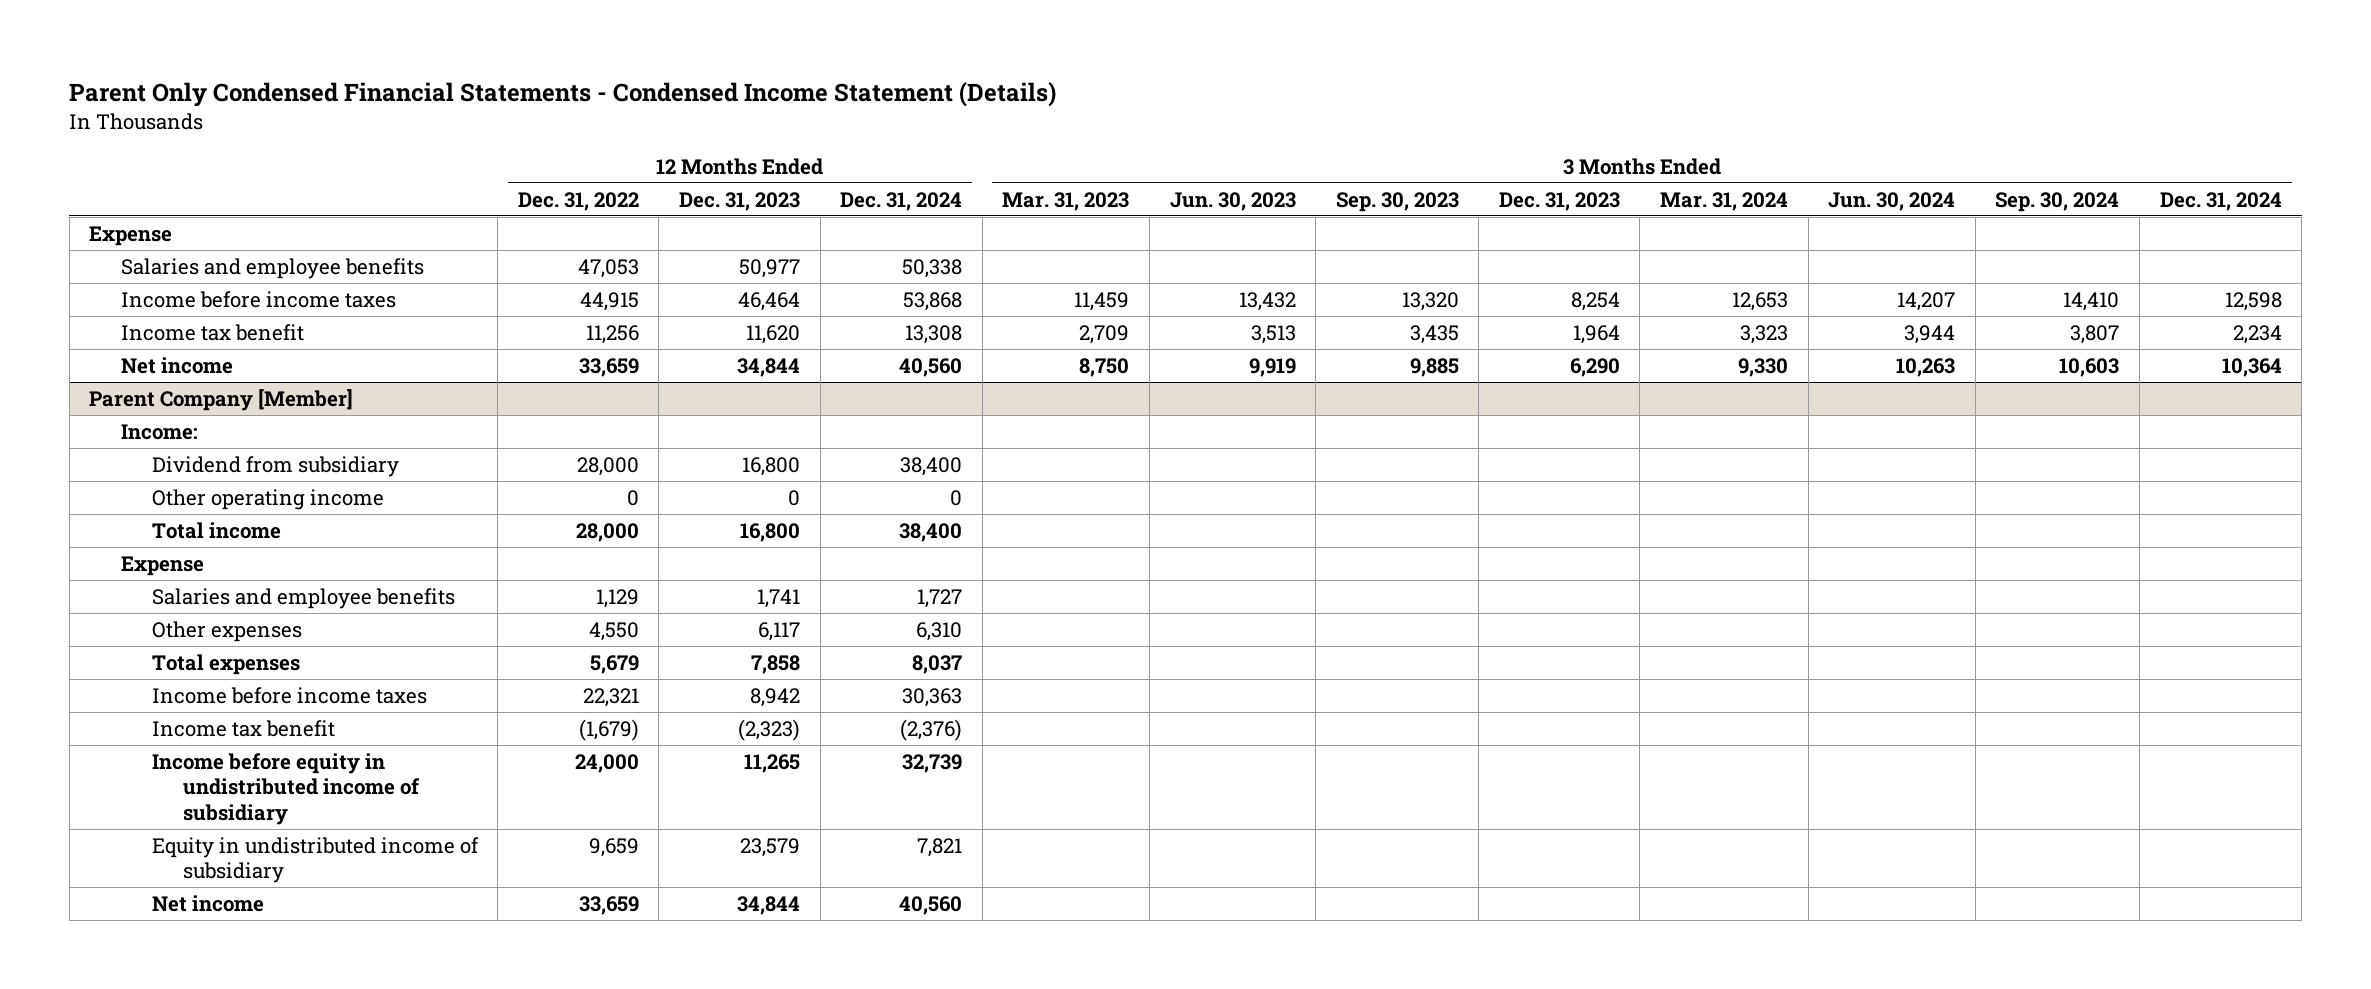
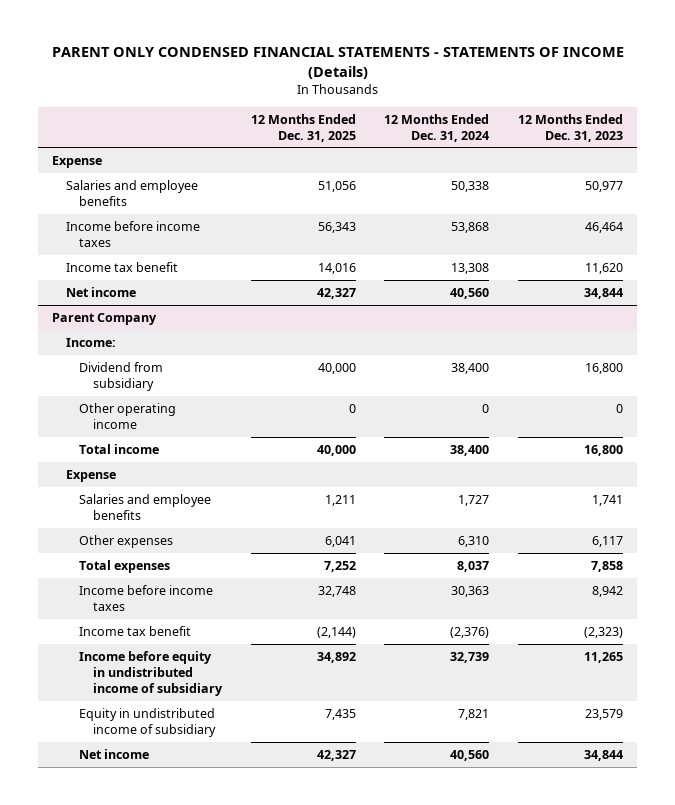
- Parent Only Condensed Financial Statements - Condensed Income Statement (Details)
+ PARENT ONLY CONDENSED FINANCIAL STATEMENTS - STATEMENTS OF INCOME (Details)
- | 12 Months Ended Dec. 31, 2022 | 12 Months Ended Dec. 31, 2023 | 12 Months Ended Dec. 31, 2024 | 3 Months Ended Mar. 31, 2023 | 3 Months Ended Jun. 30, 2023 | 3 Months Ended Sep. 30, 2023 | 3 Months Ended Dec. 31, 2023 | 3 Months Ended Mar. 31, 2024 | 3 Months Ended Jun. 30, 2024 | 3 Months Ended Sep. 30, 2024 | 3 Months Ended Dec. 31, 2024
+ | 12 Months Ended Dec. 31, 2025 | 12 Months Ended Dec. 31, 2024 | 12 Months Ended Dec. 31, 2023
- Parent Company [Member]
+ Parent Company

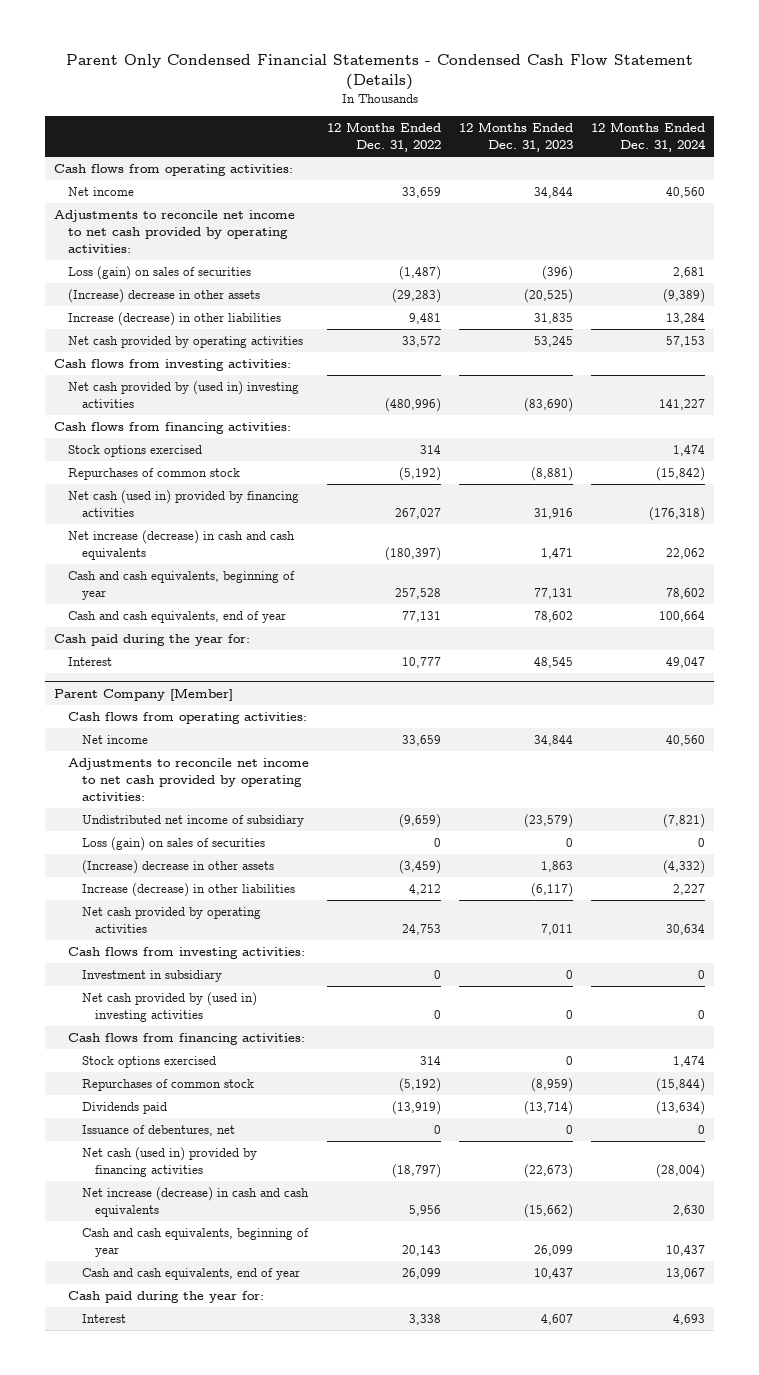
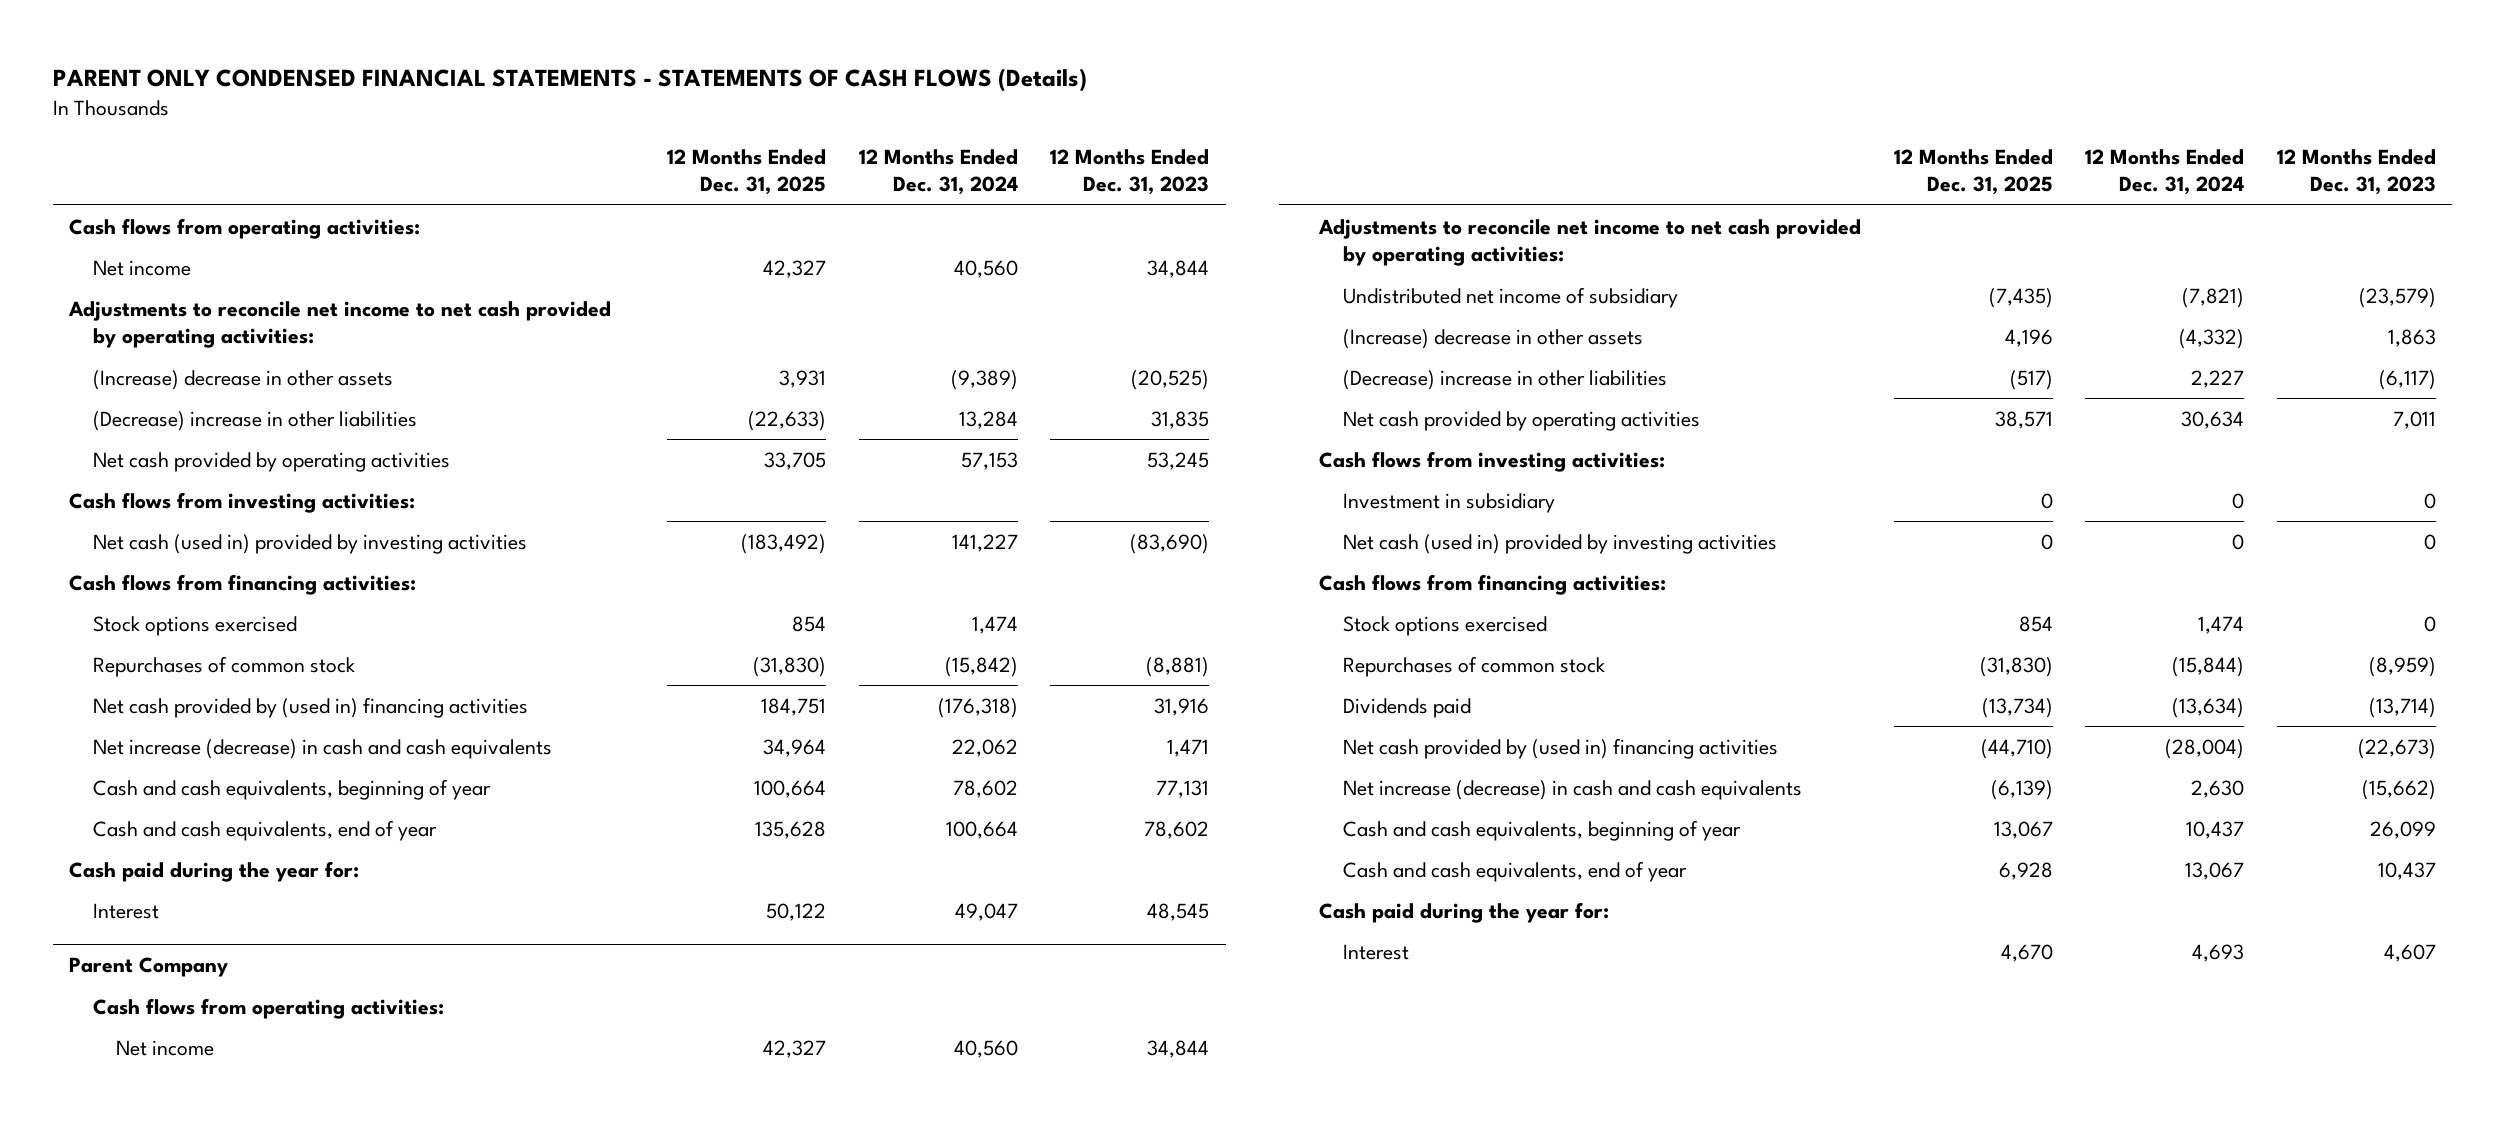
- Parent Only Condensed Financial Statements - Condensed Cash Flow Statement (Details)
+ PARENT ONLY CONDENSED FINANCIAL STATEMENTS - STATEMENTS OF CASH FLOWS (Details)
- | 12 Months Ended Dec. 31, 2022 | 12 Months Ended Dec. 31, 2023 | 12 Months Ended Dec. 31, 2024
+ | 12 Months Ended Dec. 31, 2025 | 12 Months Ended Dec. 31, 2024 | 12 Months Ended Dec. 31, 2023
- Loss (gain) on sales of securities | (1,487) | (396) | 2,681
- Increase (decrease) in other liabilities | 9,481 | 31,835 | 13,284
+ (Decrease) increase in other liabilities | (22,633) | 13,284 | 31,835
- Net cash provided by (used in) investing activities | (480,996) | (83,690) | 141,227
+ Net cash (used in) provided by investing activities | (183,492) | 141,227 | (83,690)
- Net cash (used in) provided by financing activities | 267,027 | 31,916 | (176,318)
+ Net cash provided by (used in) financing activities | 184,751 | (176,318) | 31,916
- Parent Company [Member]
+ Parent Company
- Loss (gain) on sales of securities | 0 | 0 | 0
- Increase (decrease) in other liabilities | 4,212 | (6,117) | 2,227
+ (Decrease) increase in other liabilities | (517) | 2,227 | (6,117)
- Net cash provided by (used in) investing activities | 0 | 0 | 0
+ Net cash (used in) provided by investing activities | 0 | 0 | 0
- Issuance of debentures, net | 0 | 0 | 0
- Net cash (used in) provided by financing activities | (18,797) | (22,673) | (28,004)
+ Net cash provided by (used in) financing activities | (44,710) | (28,004) | (22,673)

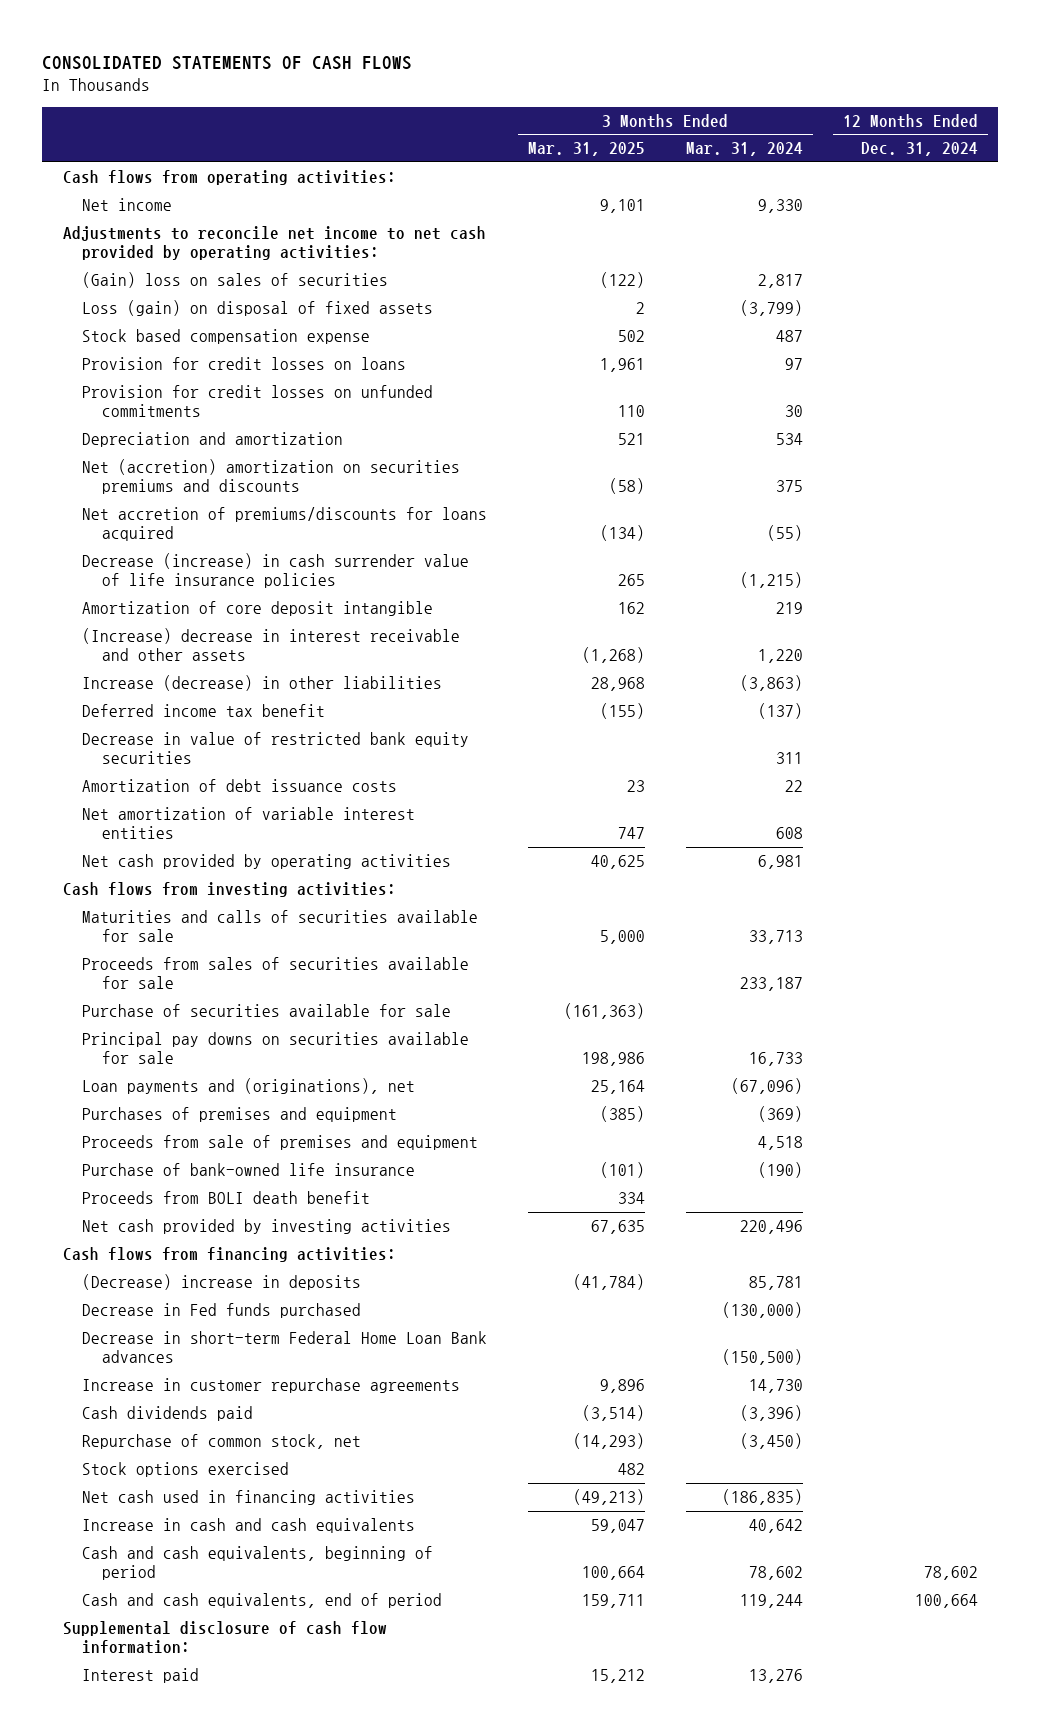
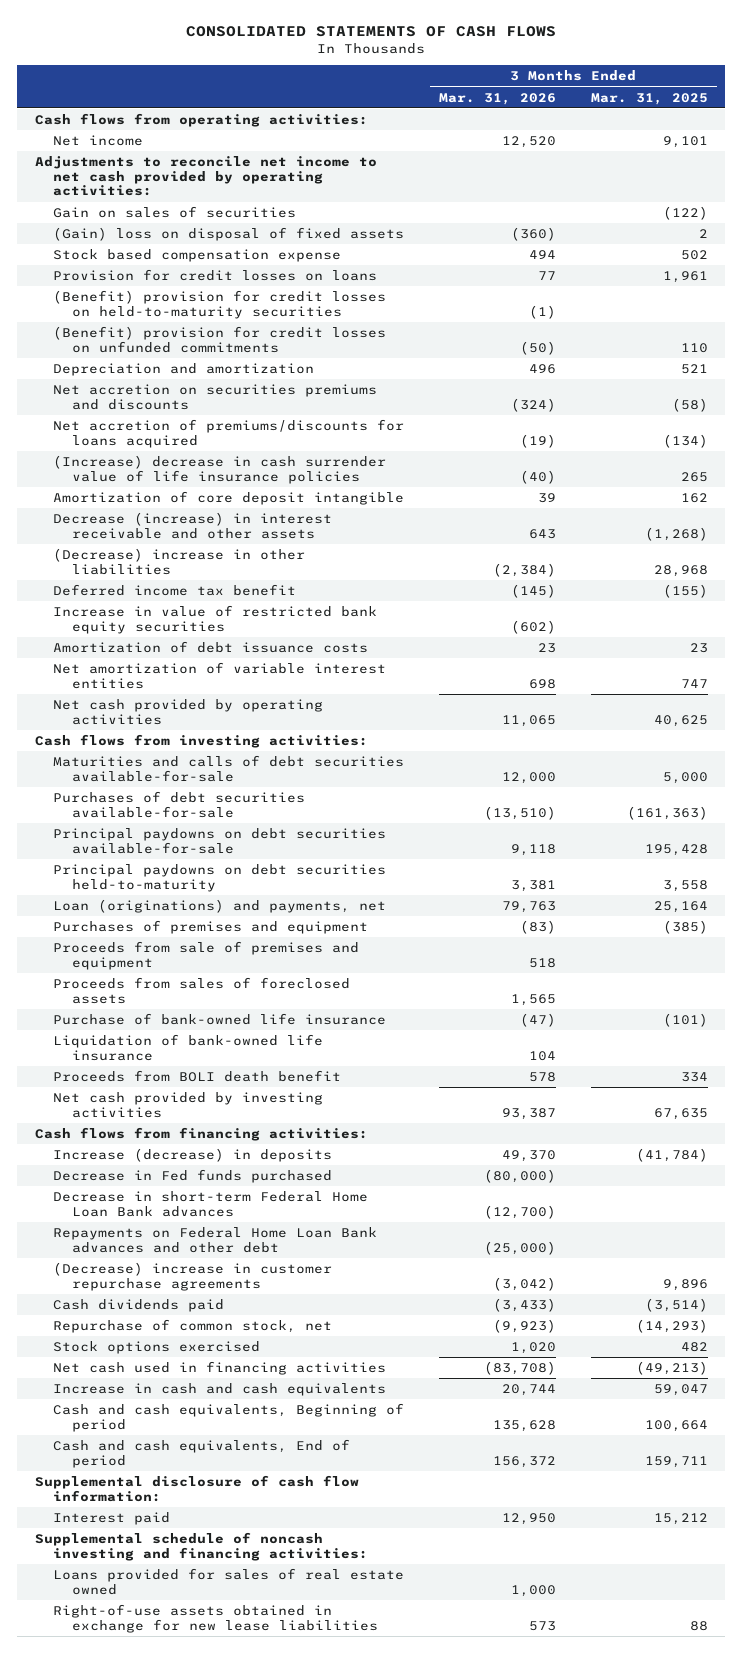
- | 3 Months Ended Mar. 31, 2025 | 3 Months Ended Mar. 31, 2024 | 12 Months Ended Dec. 31, 2024
+ | 3 Months Ended Mar. 31, 2026 | 3 Months Ended Mar. 31, 2025
- (Gain) loss on sales of securities | (122) | 2,817 |
- Loss (gain) on disposal of fixed assets | 2 | (3,799) |
+ Gain on sales of securities | | (122)
+ (Gain) loss on disposal of fixed assets | (360) | 2
- Provision for credit losses on unfunded commitments | 110 | 30 |
+ (Benefit) provision for credit losses on held-to-maturity securities | (1) |
+ (Benefit) provision for credit losses on unfunded commitments | (50) | 110
- Net (accretion) amortization on securities premiums and discounts | (58) | 375 |
+ Net accretion on securities premiums and discounts | (324) | (58)
- Decrease (increase) in cash surrender value of life insurance policies | 265 | (1,215) |
+ (Increase) decrease in cash surrender value of life insurance policies | (40) | 265
- (Increase) decrease in interest receivable and other assets | (1,268) | 1,220 |
- Increase (decrease) in other liabilities | 28,968 | (3,863) |
+ Decrease (increase) in interest receivable and other assets | 643 | (1,268)
+ (Decrease) increase in other liabilities | (2,384) | 28,968
- Decrease in value of restricted bank equity securities | | 311 |
+ Increase in value of restricted bank equity securities | (602) |
- Maturities and calls of securities available for sale | 5,000 | 33,713 |
- Proceeds from sales of securities available for sale | | 233,187 |
- Purchase of securities available for sale | (161,363) | |
- Principal pay downs on securities available for sale | 198,986 | 16,733 |
- Loan payments and (originations), net | 25,164 | (67,096) |
+ Maturities and calls of debt securities available-for-sale | 12,000 | 5,000
+ Purchases of debt securities available-for-sale | (13,510) | (161,363)
+ Principal paydowns on debt securities available-for-sale | 9,118 | 195,428
+ Principal paydowns on debt securities held-to-maturity | 3,381 | 3,558
+ Loan (originations) and payments, net | 79,763 | 25,164
+ Proceeds from sales of foreclosed assets | 1,565 |
+ Liquidation of bank-owned life insurance | 104 |
- (Decrease) increase in deposits | (41,784) | 85,781 |
+ Increase (decrease) in deposits | 49,370 | (41,784)
- Increase in customer repurchase agreements | 9,896 | 14,730 |
+ Repayments on Federal Home Loan Bank advances and other debt | (25,000) |
+ (Decrease) increase in customer repurchase agreements | (3,042) | 9,896
- Cash and cash equivalents, beginning of period | 100,664 | 78,602 | 78,602
- Cash and cash equivalents, end of period | 159,711 | 119,244 | 100,664
+ Cash and cash equivalents, Beginning of period | 135,628 | 100,664
+ Cash and cash equivalents, End of period | 156,372 | 159,711
+ Supplemental schedule of noncash investing and financing activities:
+ Loans provided for sales of real estate owned | 1,000 |
+ Right-of-use assets obtained in exchange for new lease liabilities | 573 | 88

